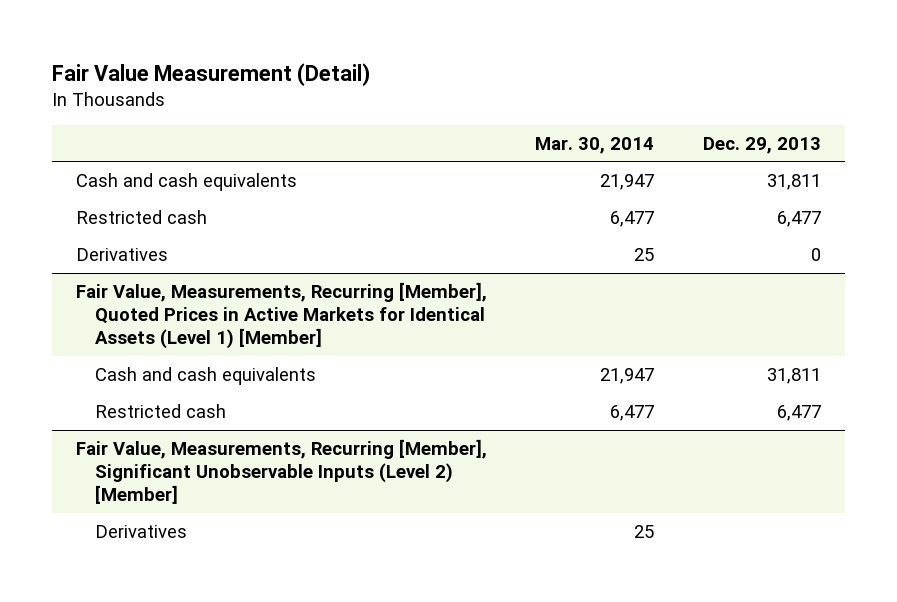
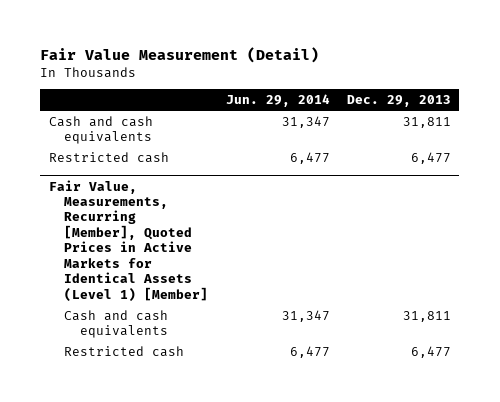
- | Mar. 30, 2014 | Dec. 29, 2013
+ | Jun. 29, 2014 | Dec. 29, 2013
- Derivatives | 25 | 0
- Fair Value, Measurements, Recurring [Member], Significant Unobservable Inputs (Level 2) [Member]
- Derivatives | 25 |

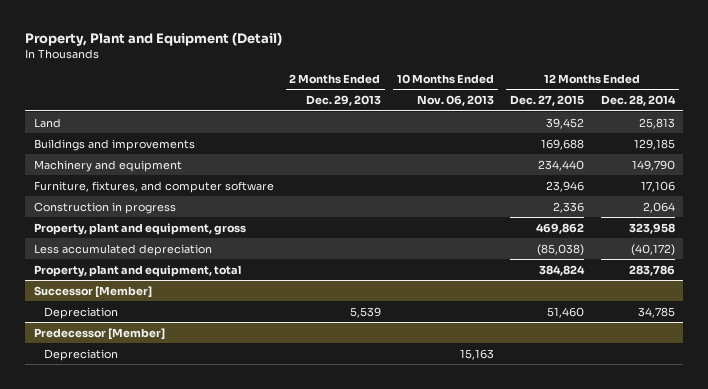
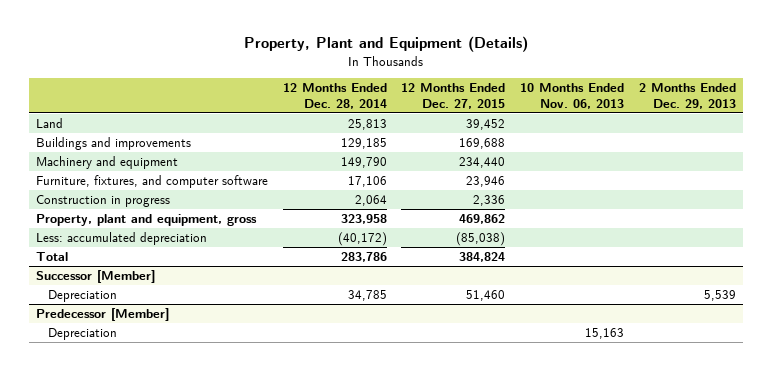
- Property, Plant and Equipment (Detail)
+ Property, Plant and Equipment (Details)
- | 2 Months Ended Dec. 29, 2013 | 10 Months Ended Nov. 06, 2013 | 12 Months Ended Dec. 27, 2015 | 12 Months Ended Dec. 28, 2014
+ | 12 Months Ended Dec. 28, 2014 | 12 Months Ended Dec. 27, 2015 | 10 Months Ended Nov. 06, 2013 | 2 Months Ended Dec. 29, 2013
- Less accumulated depreciation | | | (85,038) | (40,172)
- Property, plant and equipment, total | | | 384,824 | 283,786
+ Less: accumulated depreciation | (40,172) | (85,038) | |
+ Total | 283,786 | 384,824 | |

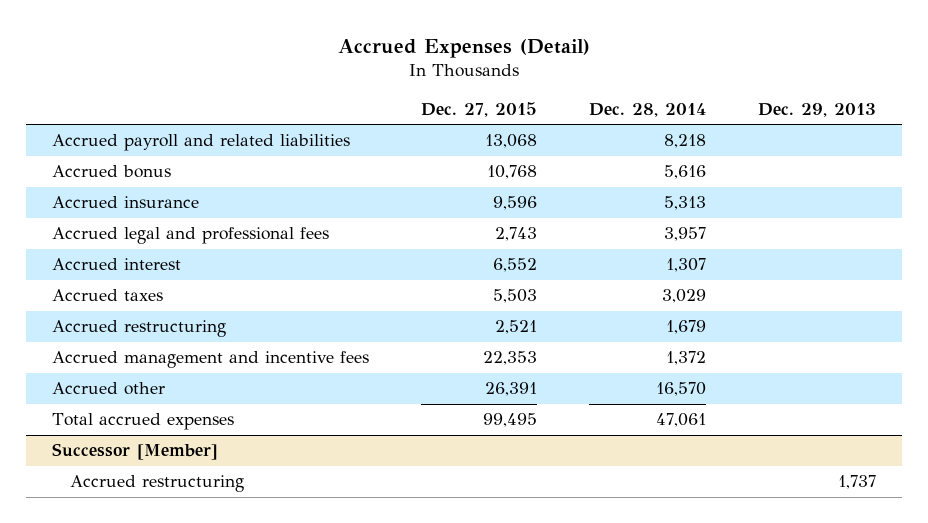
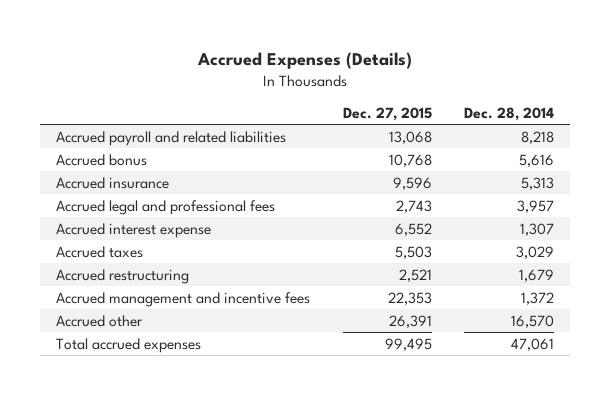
- Accrued Expenses (Detail)
+ Accrued Expenses (Details)
- | Dec. 27, 2015 | Dec. 28, 2014 | Dec. 29, 2013
+ | Dec. 27, 2015 | Dec. 28, 2014
- Accrued interest | 6,552 | 1,307 |
+ Accrued interest expense | 6,552 | 1,307
- Successor [Member]
- Accrued restructuring | | | 1,737

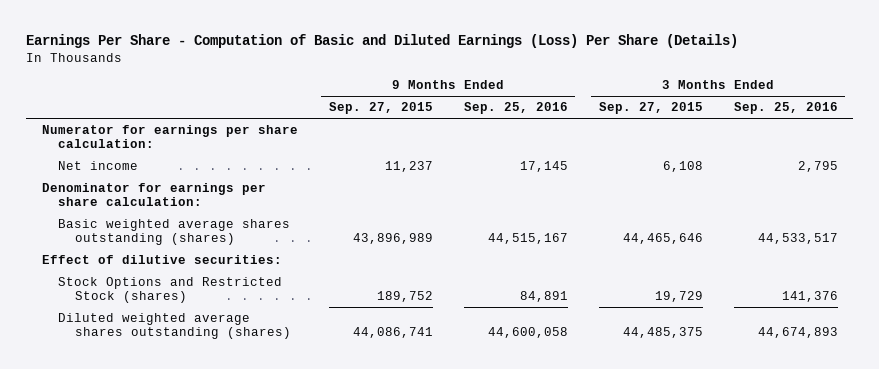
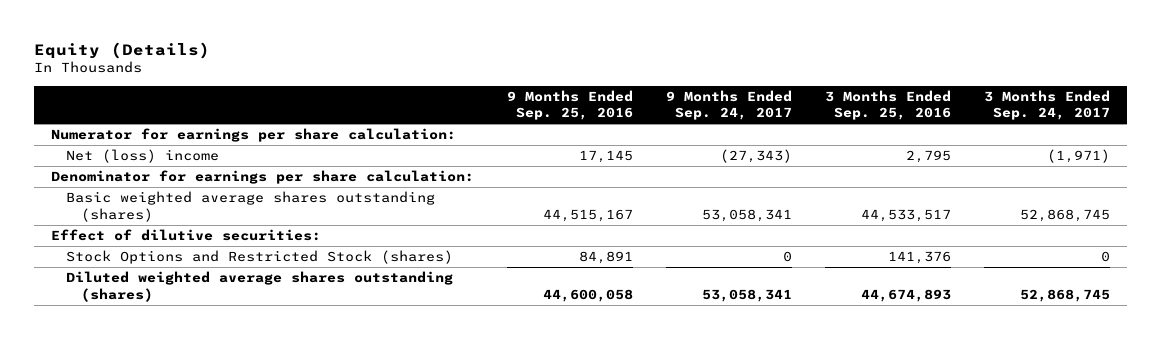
- Earnings Per Share - Computation of Basic and Diluted Earnings (Loss) Per Share (Details)
+ Equity (Details)
- | 9 Months Ended Sep. 27, 2015 | 9 Months Ended Sep. 25, 2016 | 3 Months Ended Sep. 27, 2015 | 3 Months Ended Sep. 25, 2016
+ | 9 Months Ended Sep. 25, 2016 | 9 Months Ended Sep. 24, 2017 | 3 Months Ended Sep. 25, 2016 | 3 Months Ended Sep. 24, 2017
- Net income | 11,237 | 17,145 | 6,108 | 2,795
+ Net (loss) income | 17,145 | (27,343) | 2,795 | (1,971)

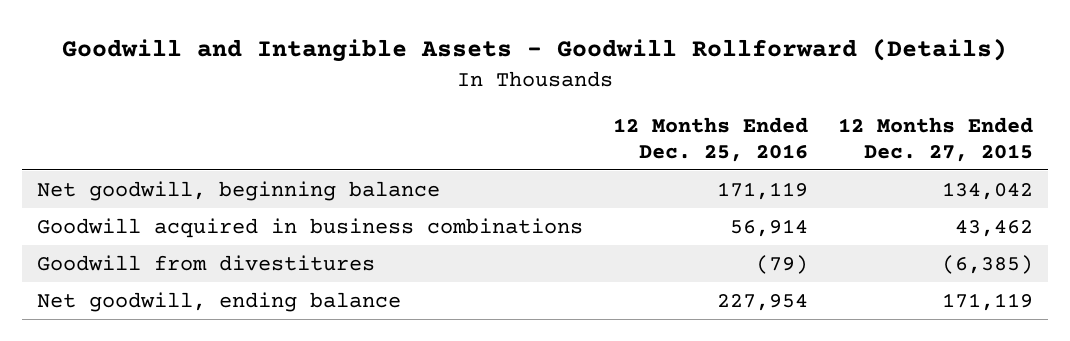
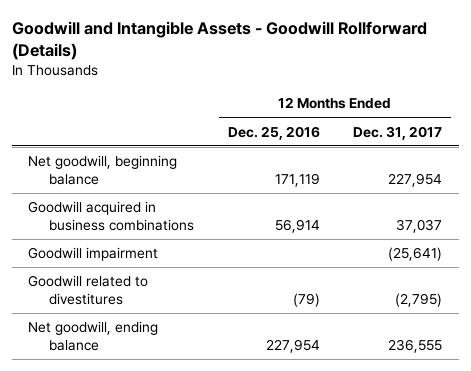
- | 12 Months Ended Dec. 25, 2016 | 12 Months Ended Dec. 27, 2015
+ | 12 Months Ended Dec. 25, 2016 | 12 Months Ended Dec. 31, 2017
- Goodwill from divestitures | (79) | (6,385)
+ Goodwill impairment | | (25,641)
+ Goodwill related to divestitures | (79) | (2,795)

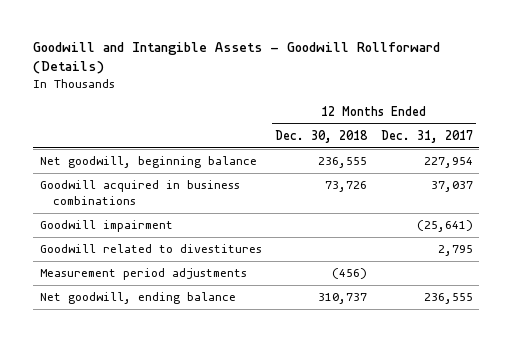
- | 12 Months Ended Dec. 25, 2016 | 12 Months Ended Dec. 31, 2017
+ | 12 Months Ended Dec. 30, 2018 | 12 Months Ended Dec. 31, 2017
- Goodwill related to divestitures | (79) | (2,795)
+ Goodwill related to divestitures | | 2,795
+ Measurement period adjustments | (456) |

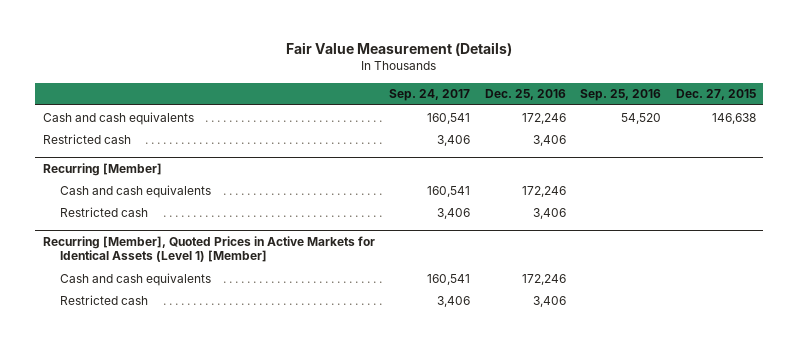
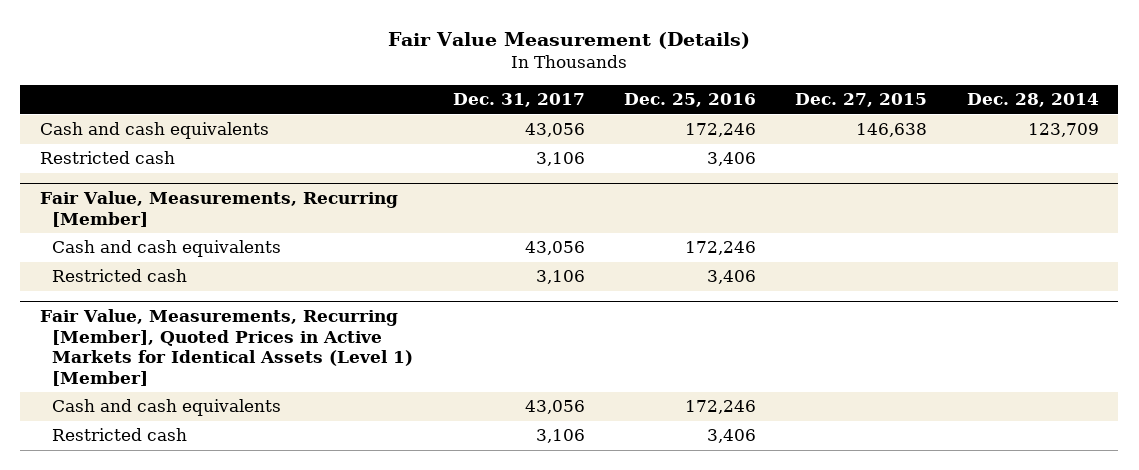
- | Sep. 24, 2017 | Dec. 25, 2016 | Sep. 25, 2016 | Dec. 27, 2015
+ | Dec. 31, 2017 | Dec. 25, 2016 | Dec. 27, 2015 | Dec. 28, 2014
- Recurring [Member]
+ Fair Value, Measurements, Recurring [Member]
- Recurring [Member], Quoted Prices in Active Markets for Identical Assets (Level 1) [Member]
+ Fair Value, Measurements, Recurring [Member], Quoted Prices in Active Markets for Identical Assets (Level 1) [Member]

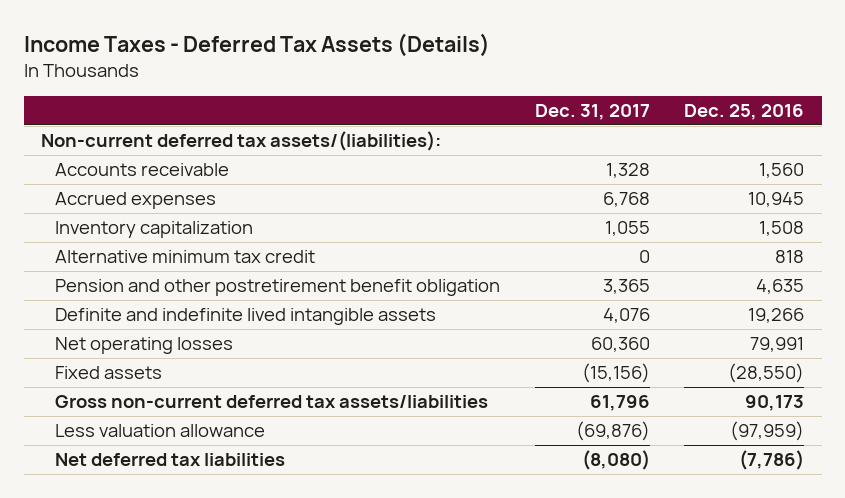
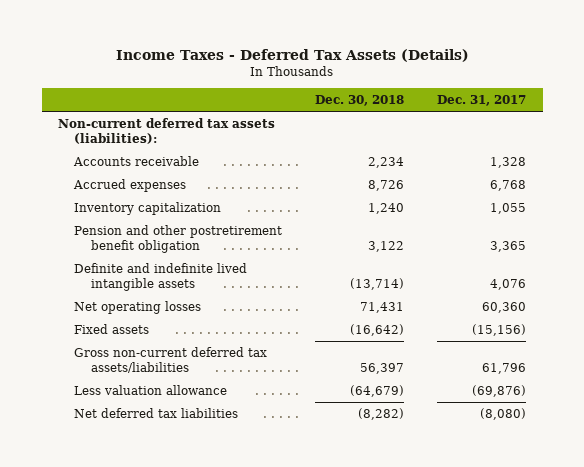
- | Dec. 31, 2017 | Dec. 25, 2016
+ | Dec. 30, 2018 | Dec. 31, 2017
- Non-current deferred tax assets/(liabilities):
+ Non-current deferred tax assets (liabilities):
- Alternative minimum tax credit | 0 | 818

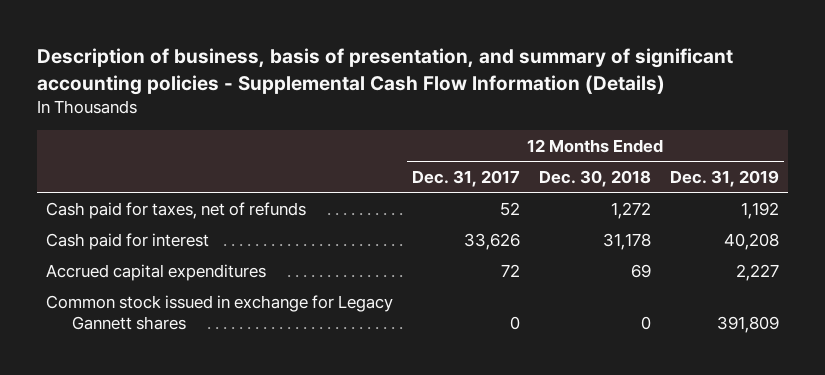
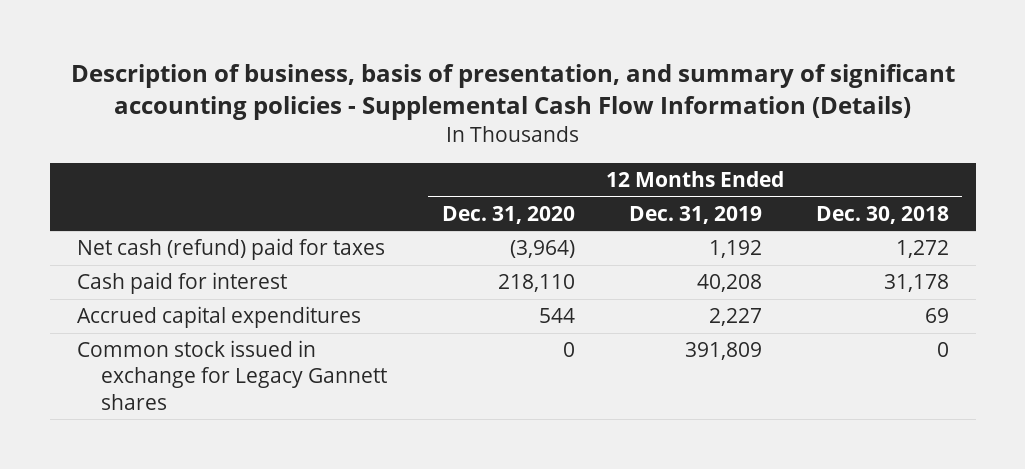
- | 12 Months Ended Dec. 31, 2017 | 12 Months Ended Dec. 30, 2018 | 12 Months Ended Dec. 31, 2019
+ | 12 Months Ended Dec. 31, 2020 | 12 Months Ended Dec. 31, 2019 | 12 Months Ended Dec. 30, 2018
- Cash paid for taxes, net of refunds | 52 | 1,272 | 1,192
+ Net cash (refund) paid for taxes | (3,964) | 1,192 | 1,272

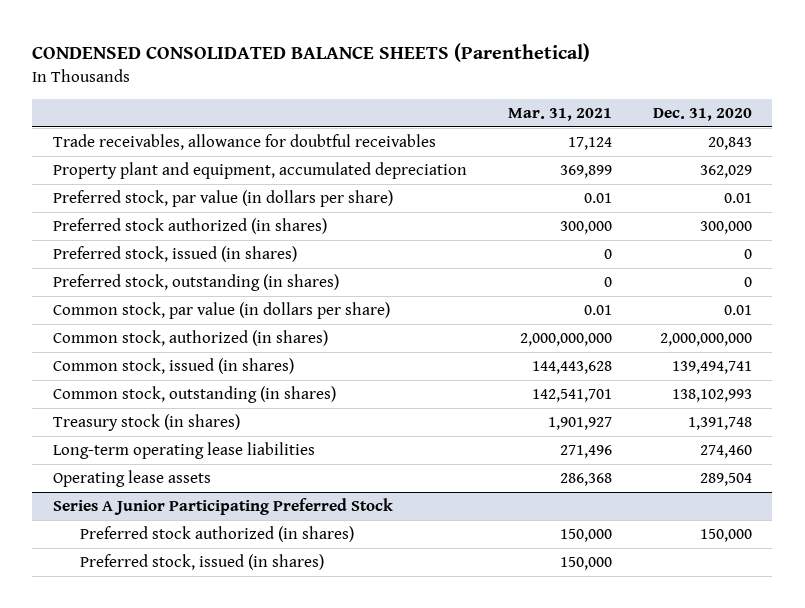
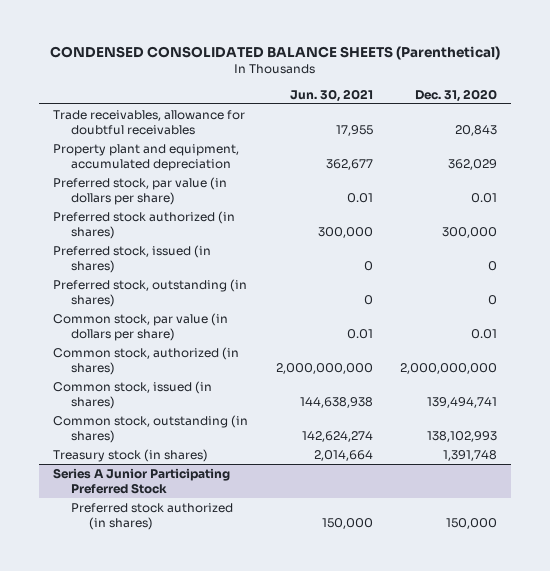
- | Mar. 31, 2021 | Dec. 31, 2020
+ | Jun. 30, 2021 | Dec. 31, 2020
- Long-term operating lease liabilities | 271,496 | 274,460
- Operating lease assets | 286,368 | 289,504
@ Series A Junior Participating Preferred Stock
- Preferred stock, issued (in shares) | 150,000 |

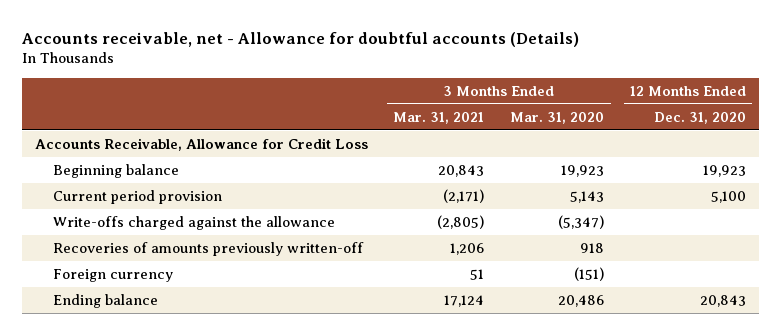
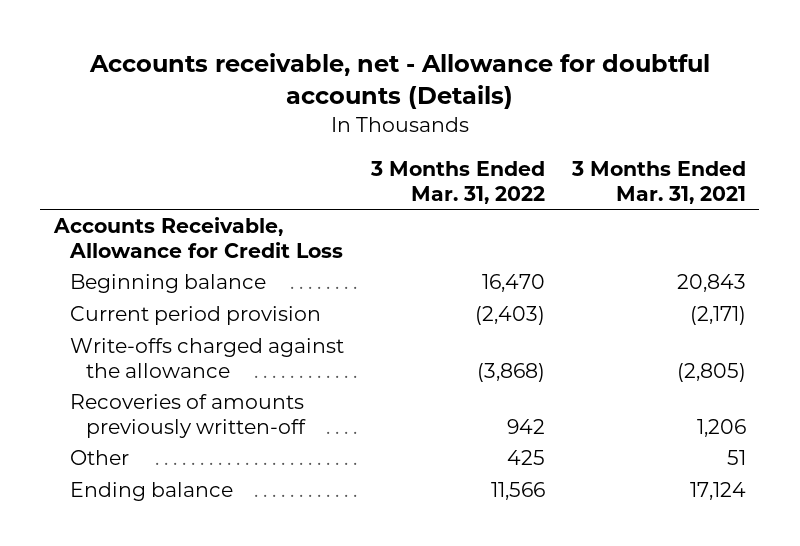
- | 3 Months Ended Mar. 31, 2021 | 3 Months Ended Mar. 31, 2020 | 12 Months Ended Dec. 31, 2020
+ | 3 Months Ended Mar. 31, 2022 | 3 Months Ended Mar. 31, 2021
- Foreign currency | 51 | (151) |
+ Other | 425 | 51

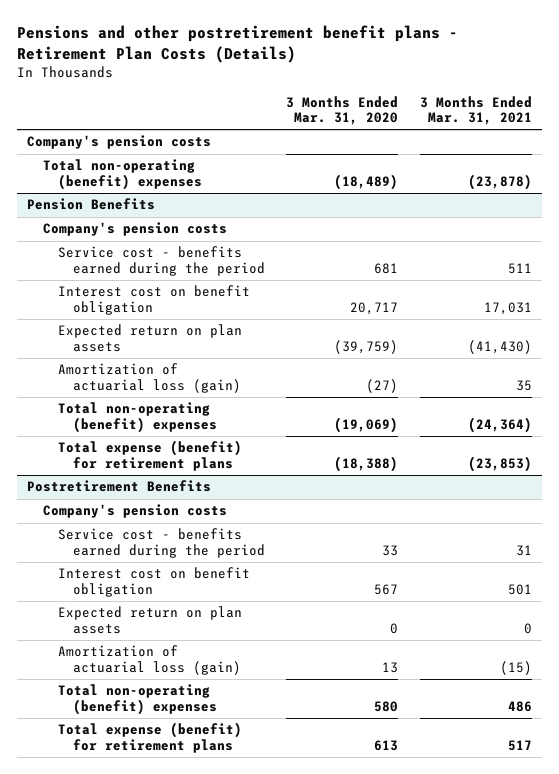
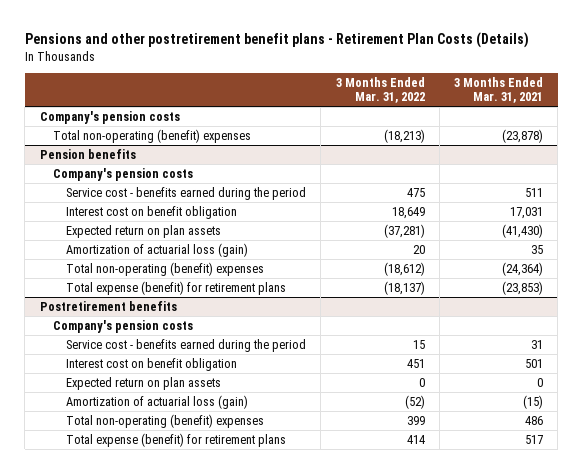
- | 3 Months Ended Mar. 31, 2020 | 3 Months Ended Mar. 31, 2021
+ | 3 Months Ended Mar. 31, 2022 | 3 Months Ended Mar. 31, 2021
- Pension Benefits
+ Pension benefits
- Postretirement Benefits
+ Postretirement benefits

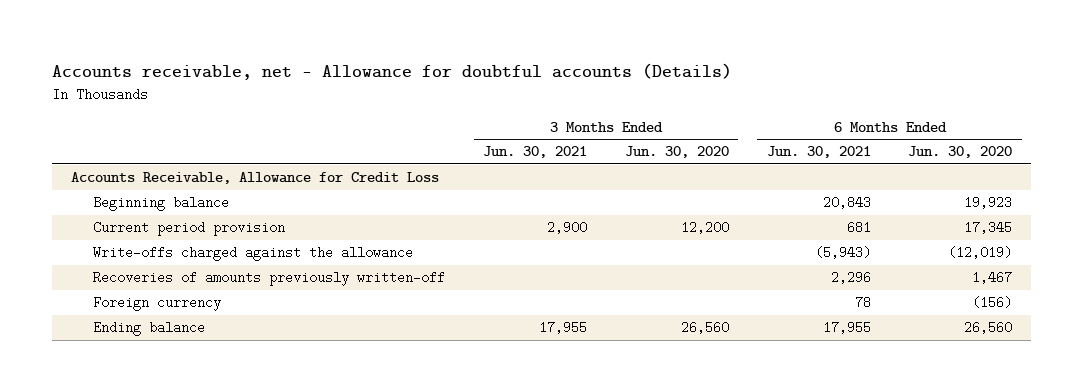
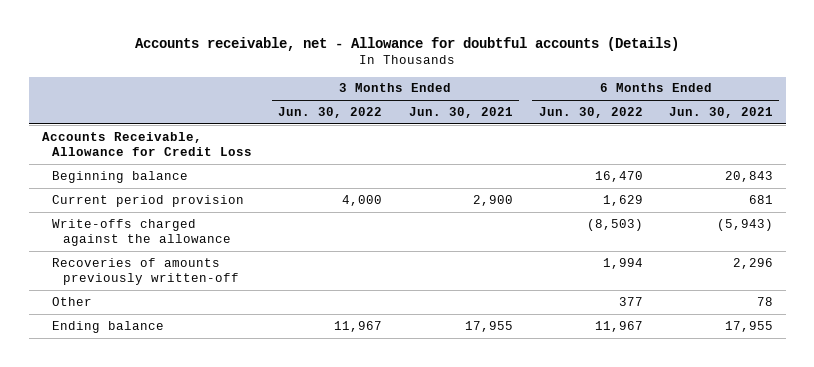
- | 3 Months Ended Jun. 30, 2021 | 3 Months Ended Jun. 30, 2020 | 6 Months Ended Jun. 30, 2021 | 6 Months Ended Jun. 30, 2020
+ | 3 Months Ended Jun. 30, 2022 | 3 Months Ended Jun. 30, 2021 | 6 Months Ended Jun. 30, 2022 | 6 Months Ended Jun. 30, 2021
- Foreign currency | | | 78 | (156)
+ Other | | | 377 | 78

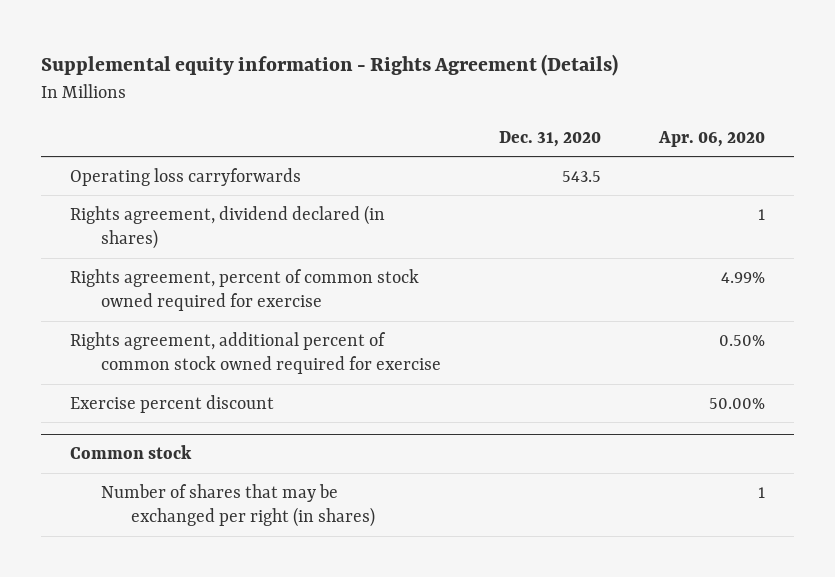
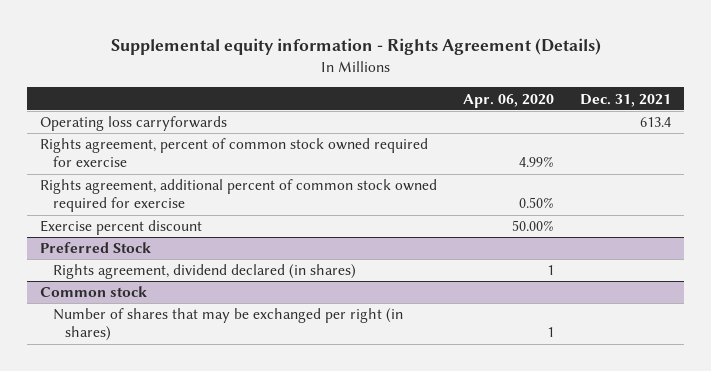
- | Dec. 31, 2020 | Apr. 06, 2020
+ | Apr. 06, 2020 | Dec. 31, 2021
- Rights agreement, dividend declared (in shares) | | 1
+ Preferred Stock
+ Rights agreement, dividend declared (in shares) | 1 |

